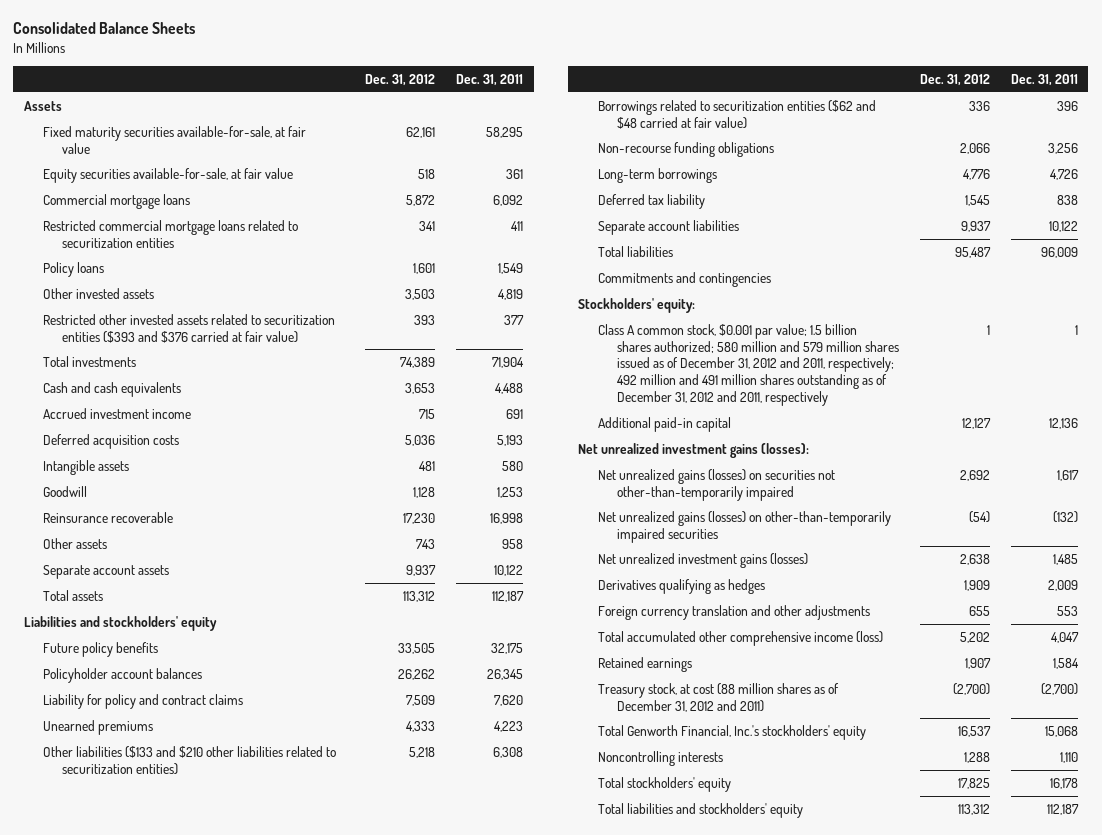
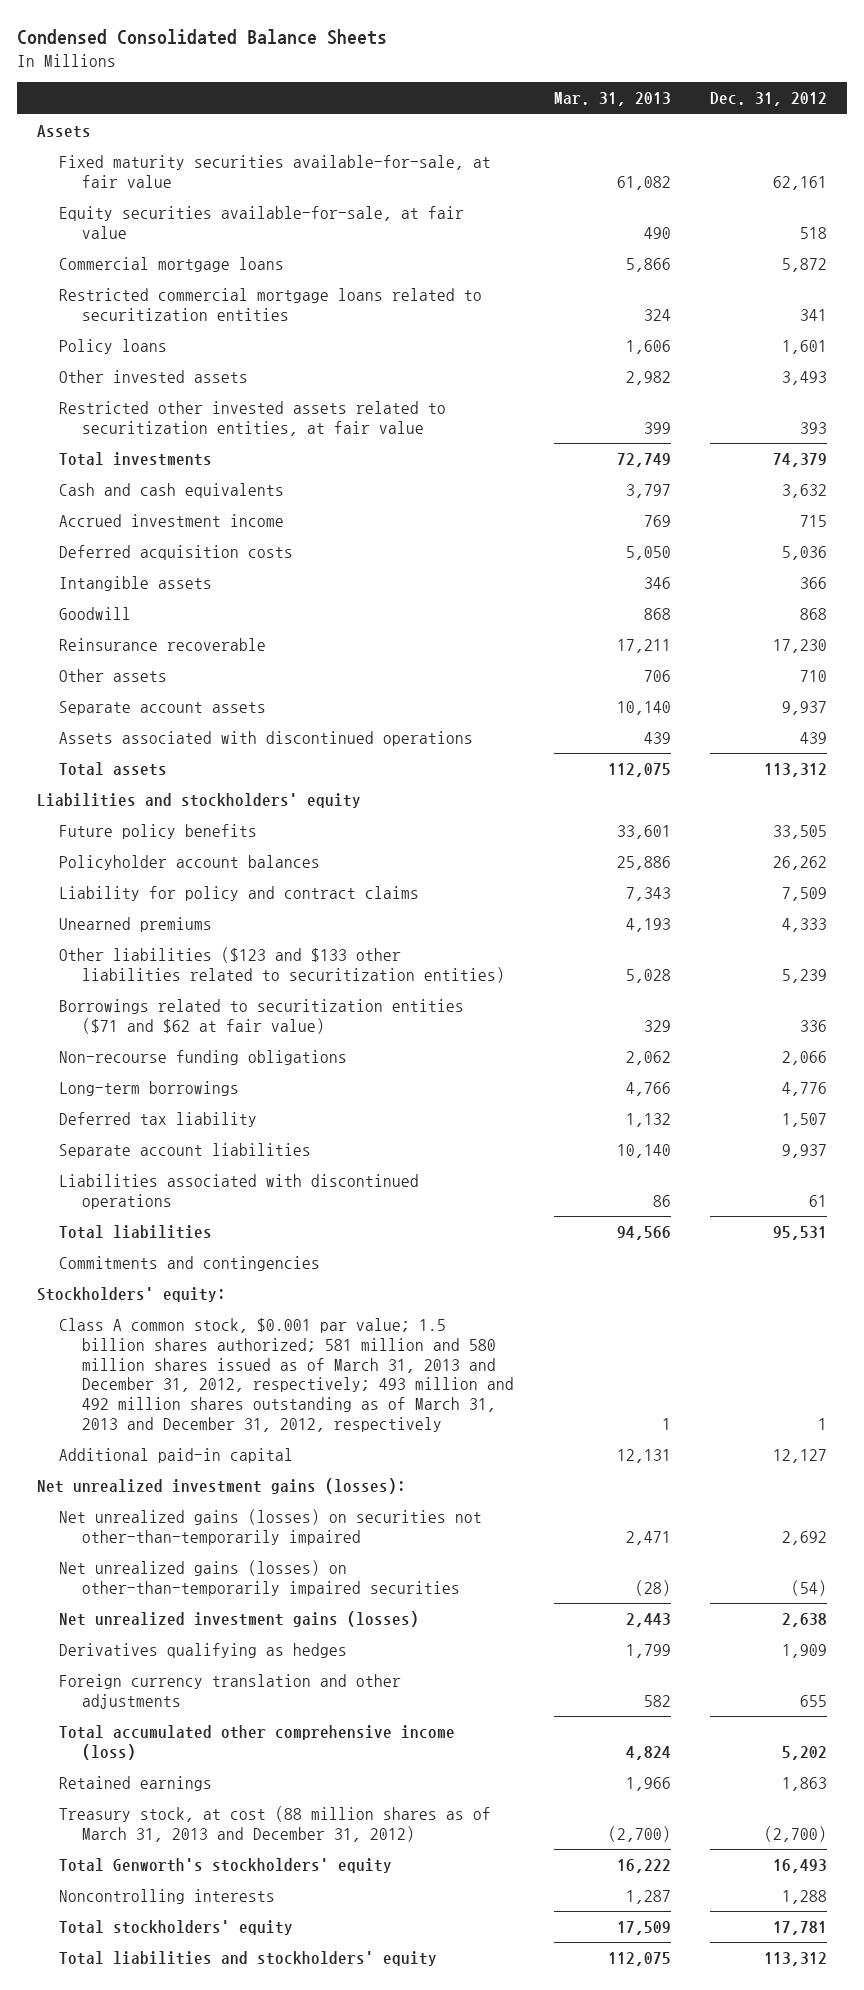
- Consolidated Balance Sheets
+ Condensed Consolidated Balance Sheets
- | Dec. 31, 2012 | Dec. 31, 2011
+ | Mar. 31, 2013 | Dec. 31, 2012
- Other invested assets | 3,503 | 4,819
- Restricted other invested assets related to securitization entities ($393 and $376 carried at fair value) | 393 | 377
- Total investments | 74,389 | 71,904
- Cash and cash equivalents | 3,653 | 4,488
+ Other invested assets | 2,982 | 3,493
+ Restricted other invested assets related to securitization entities, at fair value | 399 | 393
+ Total investments | 72,749 | 74,379
+ Cash and cash equivalents | 3,797 | 3,632
- Intangible assets | 481 | 580
- Goodwill | 1,128 | 1,253
+ Intangible assets | 346 | 366
+ Goodwill | 868 | 868
- Other assets | 743 | 958
+ Other assets | 706 | 710
+ Assets associated with discontinued operations | 439 | 439
- Other liabilities ($133 and $210 other liabilities related to securitization entities) | 5,218 | 6,308
- Borrowings related to securitization entities ($62 and $48 carried at fair value) | 336 | 396
+ Other liabilities ($123 and $133 other liabilities related to securitization entities) | 5,028 | 5,239
+ Borrowings related to securitization entities ($71 and $62 at fair value) | 329 | 336
- Deferred tax liability | 1,545 | 838
+ Deferred tax liability | 1,132 | 1,507
- Total liabilities | 95,487 | 96,009
+ Liabilities associated with discontinued operations | 86 | 61
+ Total liabilities | 94,566 | 95,531
- Class A common stock, $0.001 par value; 1.5 billion shares authorized; 580 million and 579 million shares issued as of December 31, 2012 and 2011, respectively; 492 million and 491 million shares outstanding as of December 31, 2012 and 2011, respectively | 1 | 1
+ Class A common stock, $0.001 par value; 1.5 billion shares authorized; 581 million and 580 million shares issued as of March 31, 2013 and December 31, 2012, respectively; 493 million and 492 million shares outstanding as of March 31, 2013 and December 31, 2012, respectively | 1 | 1
- Retained earnings | 1,907 | 1,584
- Treasury stock, at cost (88 million shares as of December 31, 2012 and 2011) | (2,700) | (2,700)
- Total Genworth Financial, Inc.'s stockholders' equity | 16,537 | 15,068
+ Retained earnings | 1,966 | 1,863
+ Treasury stock, at cost (88 million shares as of March 31, 2013 and December 31, 2012) | (2,700) | (2,700)
+ Total Genworth's stockholders' equity | 16,222 | 16,493
- Total stockholders' equity | 17,825 | 16,178
+ Total stockholders' equity | 17,509 | 17,781

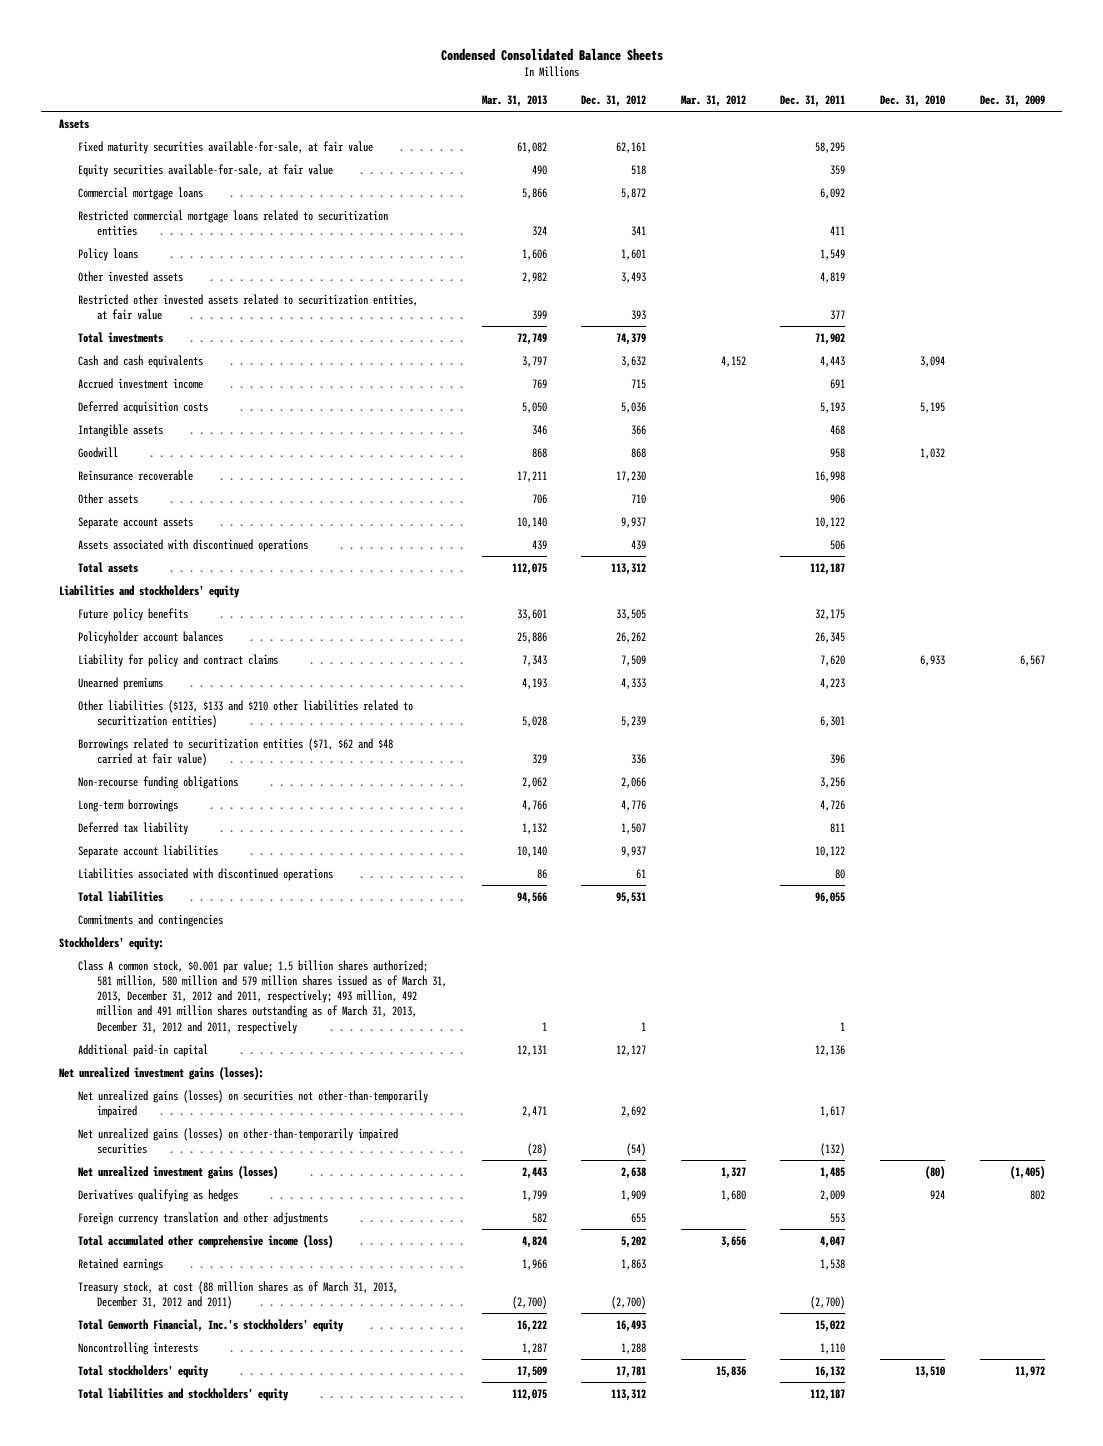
- | Mar. 31, 2013 | Dec. 31, 2012
+ | Mar. 31, 2013 | Dec. 31, 2012 | Mar. 31, 2012 | Dec. 31, 2011 | Dec. 31, 2010 | Dec. 31, 2009
- Other liabilities ($123 and $133 other liabilities related to securitization entities) | 5,028 | 5,239
- Borrowings related to securitization entities ($71 and $62 at fair value) | 329 | 336
+ Other liabilities ($123, $133 and $210 other liabilities related to securitization entities) | 5,028 | 5,239 | | 6,301 | |
+ Borrowings related to securitization entities ($71, $62 and $48 carried at fair value) | 329 | 336 | | 396 | |
- Class A common stock, $0.001 par value; 1.5 billion shares authorized; 581 million and 580 million shares issued as of March 31, 2013 and December 31, 2012, respectively; 493 million and 492 million shares outstanding as of March 31, 2013 and December 31, 2012, respectively | 1 | 1
+ Class A common stock, $0.001 par value; 1.5 billion shares authorized; 581 million, 580 million and 579 million shares issued as of March 31, 2013, December 31, 2012 and 2011, respectively; 493 million, 492 million and 491 million shares outstanding as of March 31, 2013, December 31, 2012 and 2011, respectively | 1 | 1 | | 1 | |
- Treasury stock, at cost (88 million shares as of March 31, 2013 and December 31, 2012) | (2,700) | (2,700)
- Total Genworth's stockholders' equity | 16,222 | 16,493
+ Treasury stock, at cost (88 million shares as of March 31, 2013, December 31, 2012 and 2011) | (2,700) | (2,700) | | (2,700) | |
+ Total Genworth Financial, Inc.'s stockholders' equity | 16,222 | 16,493 | | 15,022 | |

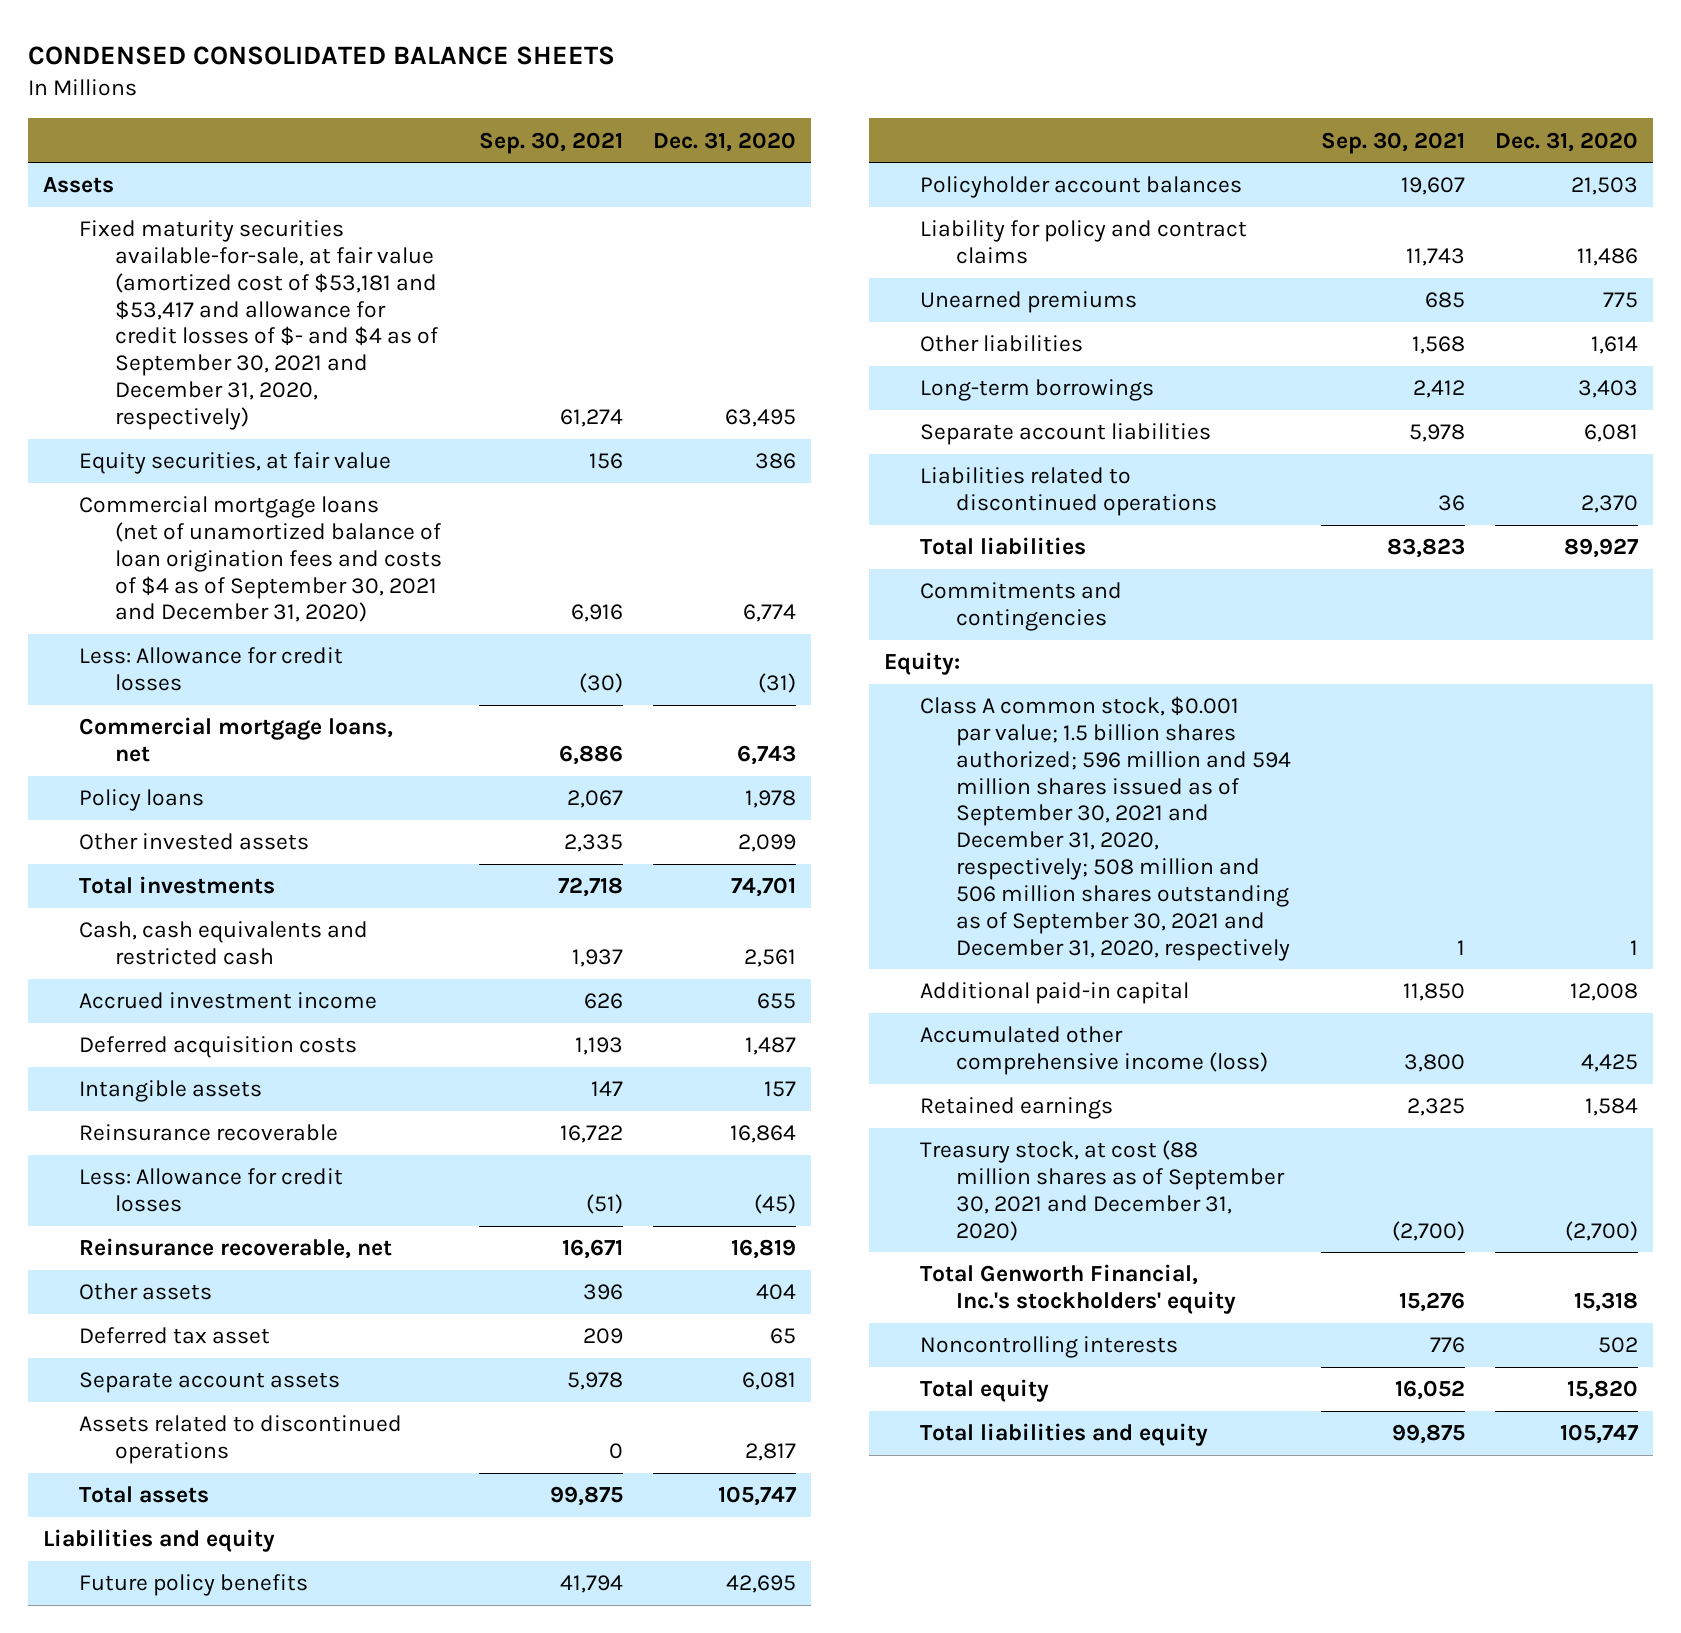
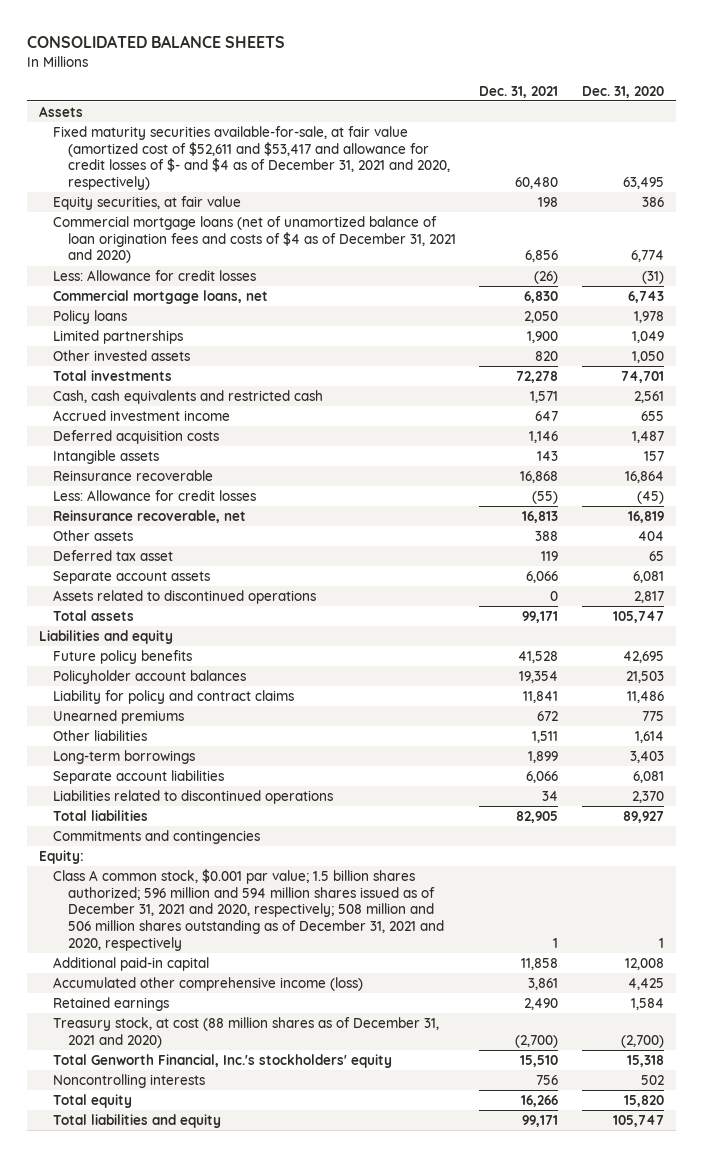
- CONDENSED CONSOLIDATED BALANCE SHEETS
+ CONSOLIDATED BALANCE SHEETS
- | Sep. 30, 2021 | Dec. 31, 2020
+ | Dec. 31, 2021 | Dec. 31, 2020
- Fixed maturity securities available-for-sale, at fair value (amortized cost of $53,181 and $53,417 and allowance for credit losses of $- and $4 as of September 30, 2021 and December 31, 2020, respectively) | 61,274 | 63,495
+ Fixed maturity securities available-for-sale, at fair value (amortized cost of $52,611 and $53,417 and allowance for credit losses of $- and $4 as of December 31, 2021 and 2020, respectively) | 60,480 | 63,495
- Commercial mortgage loans (net of unamortized balance of loan origination fees and costs of $4 as of September 30, 2021 and December 31, 2020) | 6,916 | 6,774
+ Commercial mortgage loans (net of unamortized balance of loan origination fees and costs of $4 as of December 31, 2021 and 2020) | 6,856 | 6,774
- Other invested assets | 2,335 | 2,099
+ Limited partnerships | 1,900 | 1,049
+ Other invested assets | 820 | 1,050
- Class A common stock, $0.001 par value; 1.5 billion shares authorized; 596 million and 594 million shares issued as of September 30, 2021 and December 31, 2020, respectively; 508 million and 506 million shares outstanding as of September 30, 2021 and December 31, 2020, respectively | 1 | 1
+ Class A common stock, $0.001 par value; 1.5 billion shares authorized; 596 million and 594 million shares issued as of December 31, 2021 and 2020, respectively; 508 million and 506 million shares outstanding as of December 31, 2021 and 2020, respectively | 1 | 1
- Treasury stock, at cost (88 million shares as of September 30, 2021 and December 31, 2020) | (2,700) | (2,700)
+ Treasury stock, at cost (88 million shares as of December 31, 2021 and 2020) | (2,700) | (2,700)

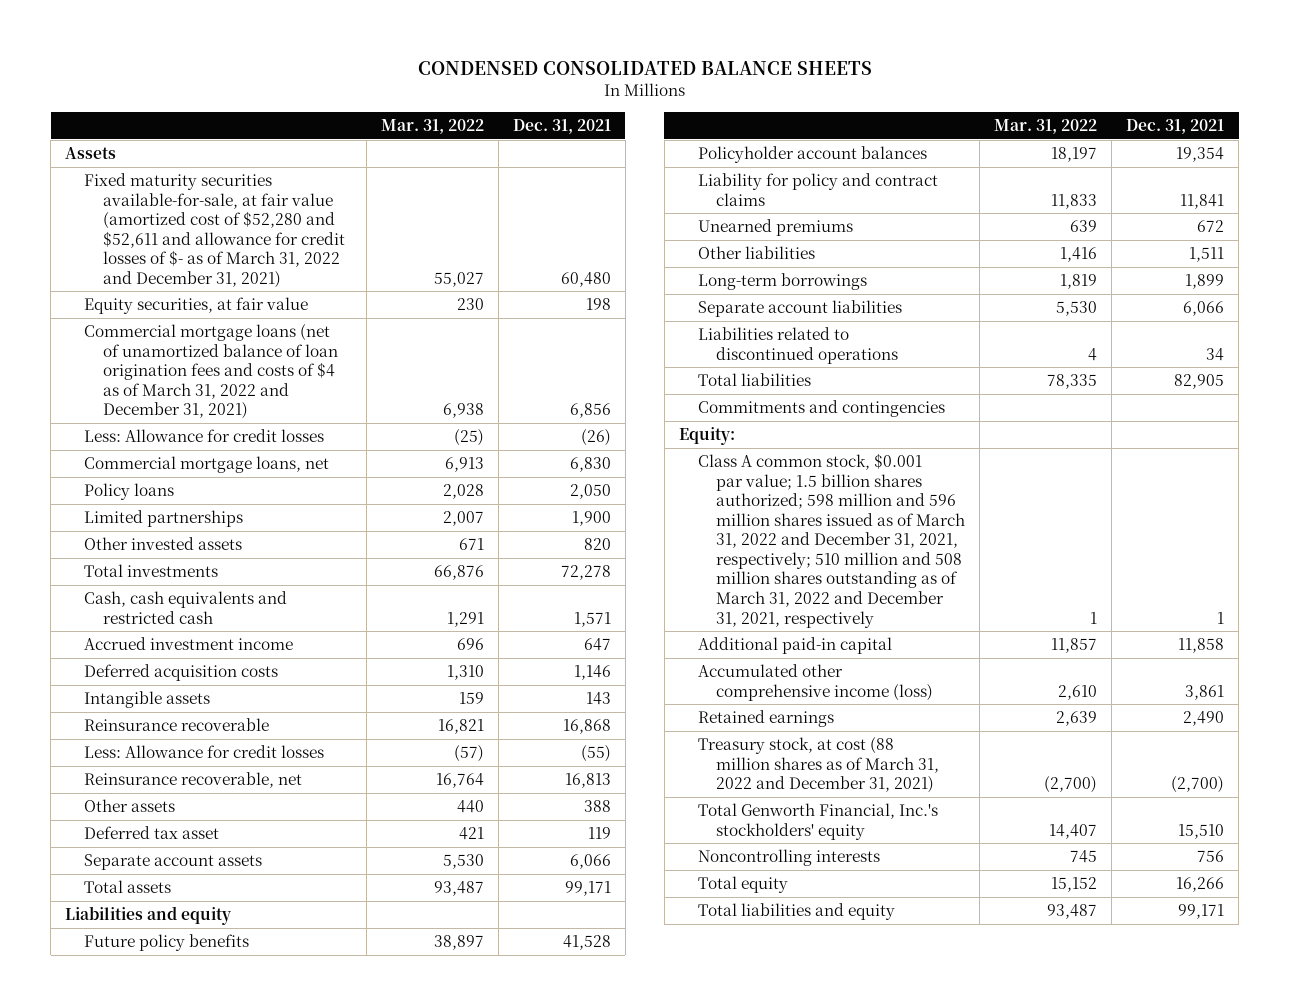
- CONSOLIDATED BALANCE SHEETS
+ CONDENSED CONSOLIDATED BALANCE SHEETS
- | Dec. 31, 2021 | Dec. 31, 2020
+ | Mar. 31, 2022 | Dec. 31, 2021
- Fixed maturity securities available-for-sale, at fair value (amortized cost of $52,611 and $53,417 and allowance for credit losses of $- and $4 as of December 31, 2021 and 2020, respectively) | 60,480 | 63,495
+ Fixed maturity securities available-for-sale, at fair value (amortized cost of $52,280 and $52,611 and allowance for credit losses of $- as of March 31, 2022 and December 31, 2021) | 55,027 | 60,480
- Commercial mortgage loans (net of unamortized balance of loan origination fees and costs of $4 as of December 31, 2021 and 2020) | 6,856 | 6,774
+ Commercial mortgage loans (net of unamortized balance of loan origination fees and costs of $4 as of March 31, 2022 and December 31, 2021) | 6,938 | 6,856
- Assets related to discontinued operations | 0 | 2,817
- Class A common stock, $0.001 par value; 1.5 billion shares authorized; 596 million and 594 million shares issued as of December 31, 2021 and 2020, respectively; 508 million and 506 million shares outstanding as of December 31, 2021 and 2020, respectively | 1 | 1
+ Class A common stock, $0.001 par value; 1.5 billion shares authorized; 598 million and 596 million shares issued as of March 31, 2022 and December 31, 2021, respectively; 510 million and 508 million shares outstanding as of March 31, 2022 and December 31, 2021, respectively | 1 | 1
- Treasury stock, at cost (88 million shares as of December 31, 2021 and 2020) | (2,700) | (2,700)
+ Treasury stock, at cost (88 million shares as of March 31, 2022 and December 31, 2021) | (2,700) | (2,700)

